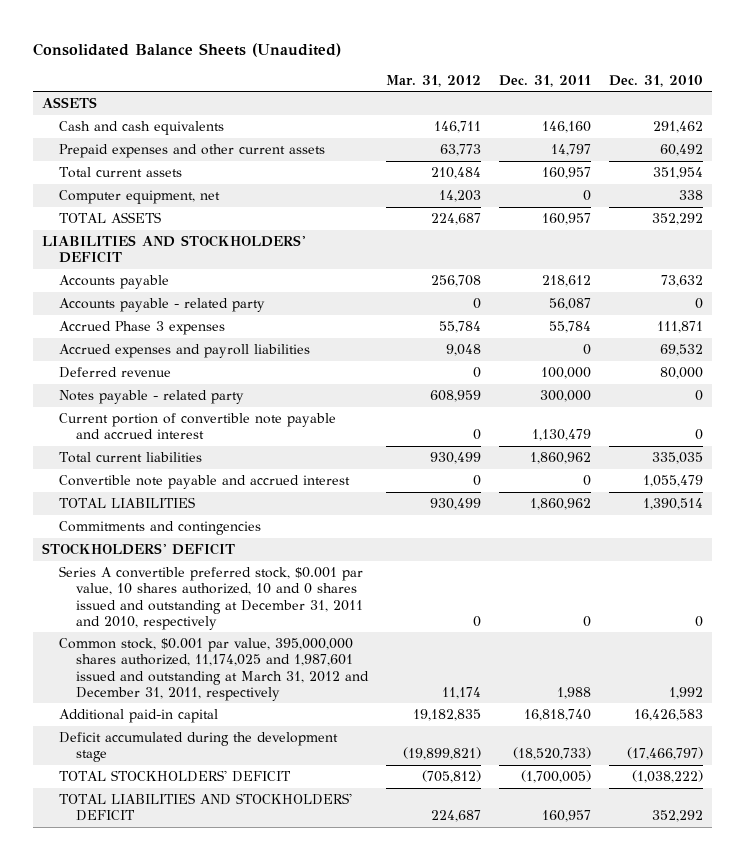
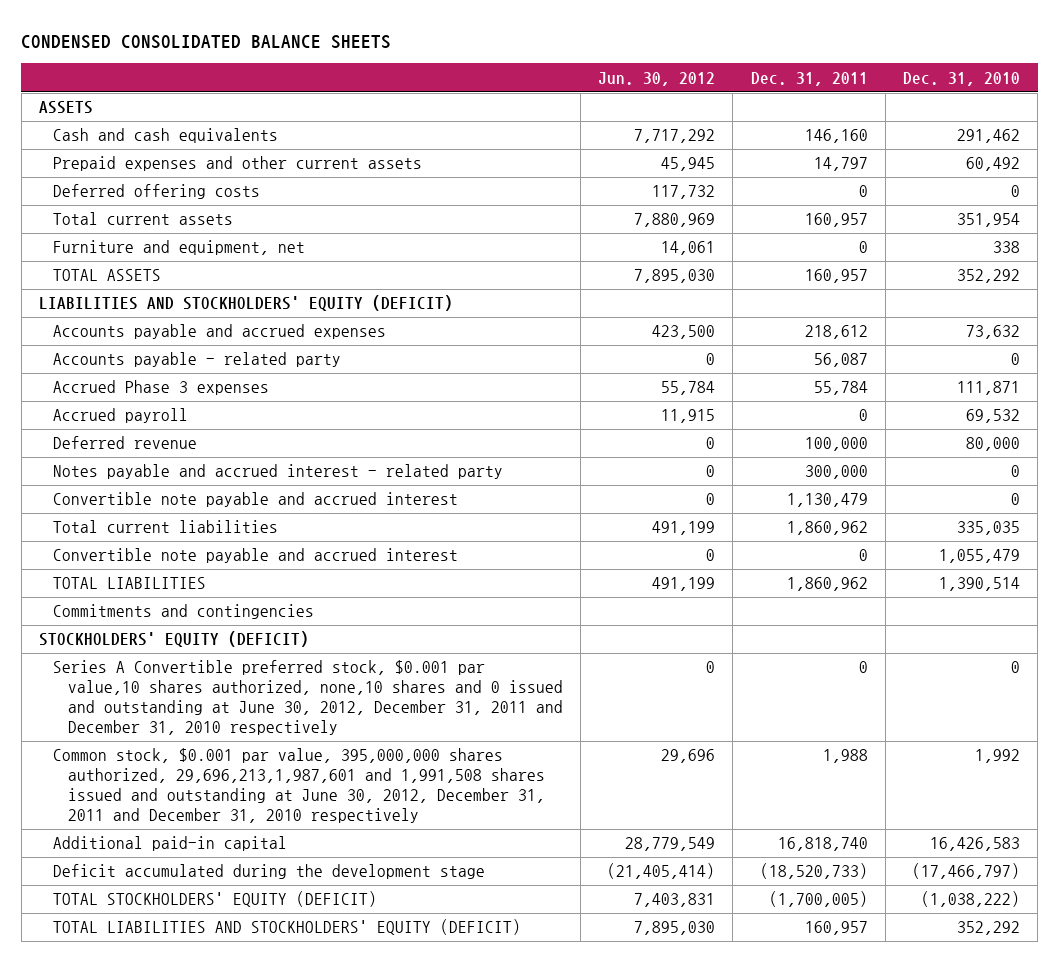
- Consolidated Balance Sheets (Unaudited)
+ CONDENSED CONSOLIDATED BALANCE SHEETS
- | Mar. 31, 2012 | Dec. 31, 2011 | Dec. 31, 2010
+ | Jun. 30, 2012 | Dec. 31, 2011 | Dec. 31, 2010
+ Deferred offering costs | 117,732 | 0 | 0
- Computer equipment, net | 14,203 | 0 | 338
+ Furniture and equipment, net | 14,061 | 0 | 338
- LIABILITIES AND STOCKHOLDERS' DEFICIT
- Accounts payable | 256,708 | 218,612 | 73,632
+ LIABILITIES AND STOCKHOLDERS' EQUITY (DEFICIT)
+ Accounts payable and accrued expenses | 423,500 | 218,612 | 73,632
- Accrued expenses and payroll liabilities | 9,048 | 0 | 69,532
+ Accrued payroll | 11,915 | 0 | 69,532
- Notes payable - related party | 608,959 | 300,000 | 0
- Current portion of convertible note payable and accrued interest | 0 | 1,130,479 | 0
+ Notes payable and accrued interest - related party | 0 | 300,000 | 0
+ Convertible note payable and accrued interest | 0 | 1,130,479 | 0
- STOCKHOLDERS' DEFICIT
- Series A convertible preferred stock, $0.001 par value, 10 shares authorized, 10 and 0 shares issued and outstanding at December 31, 2011 and 2010, respectively | 0 | 0 | 0
- Common stock, $0.001 par value, 395,000,000 shares authorized, 11,174,025 and 1,987,601 issued and outstanding at March 31, 2012 and December 31, 2011, respectively | 11,174 | 1,988 | 1,992
+ STOCKHOLDERS' EQUITY (DEFICIT)
+ Series A Convertible preferred stock, $0.001 par value,10 shares authorized, none,10 shares and 0 issued and outstanding at June 30, 2012, December 31, 2011 and December 31, 2010 respectively | 0 | 0 | 0
+ Common stock, $0.001 par value, 395,000,000 shares authorized, 29,696,213,1,987,601 and 1,991,508 shares issued and outstanding at June 30, 2012, December 31, 2011 and December 31, 2010 respectively | 29,696 | 1,988 | 1,992
- TOTAL STOCKHOLDERS' DEFICIT | (705,812) | (1,700,005) | (1,038,222)
- TOTAL LIABILITIES AND STOCKHOLDERS' DEFICIT | 224,687 | 160,957 | 352,292
+ TOTAL STOCKHOLDERS' EQUITY (DEFICIT) | 7,403,831 | (1,700,005) | (1,038,222)
+ TOTAL LIABILITIES AND STOCKHOLDERS' EQUITY (DEFICIT) | 7,895,030 | 160,957 | 352,292

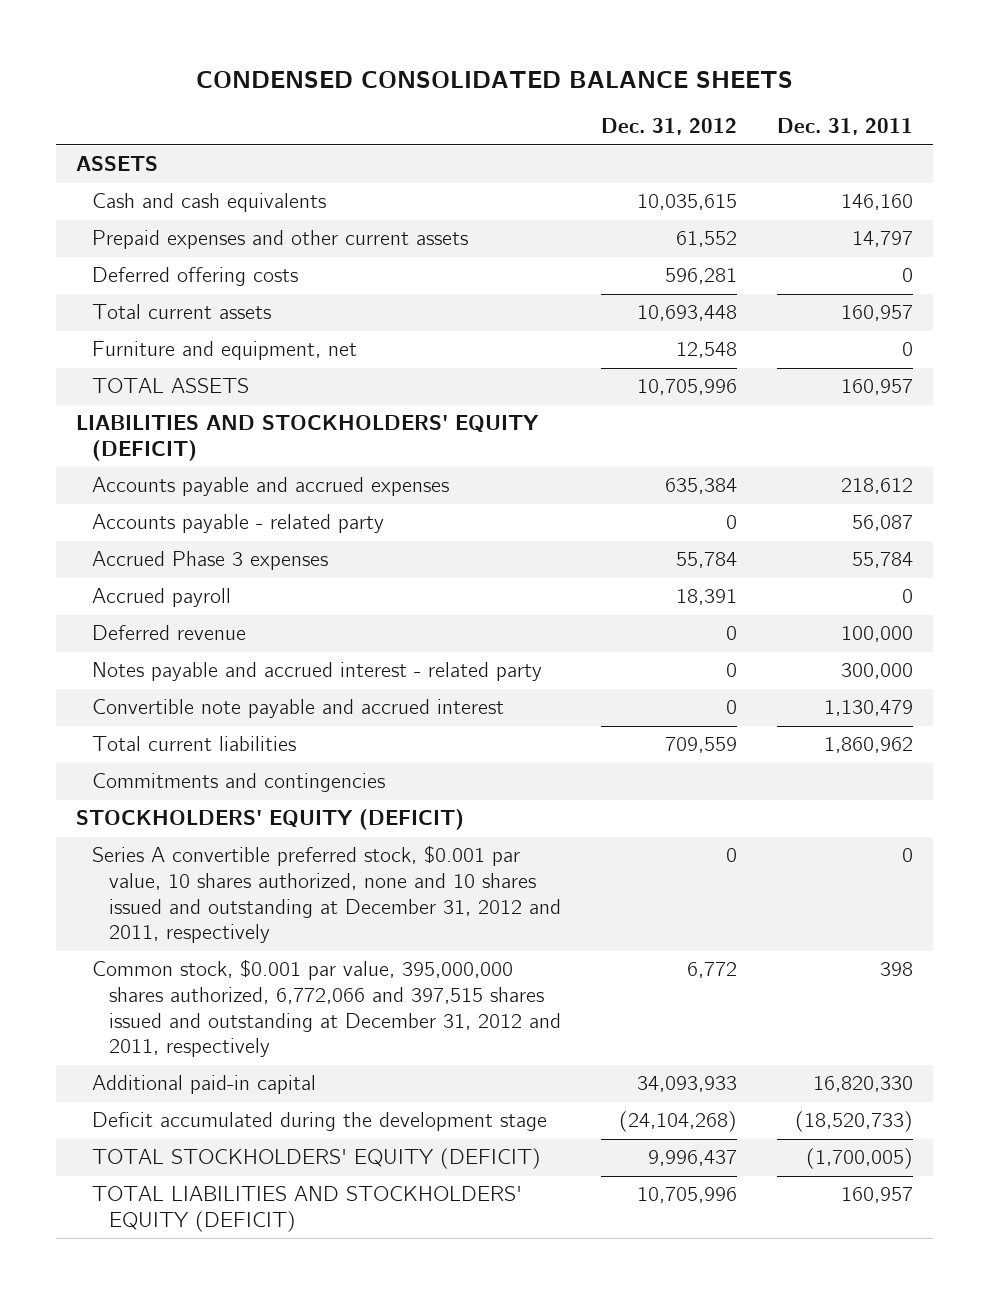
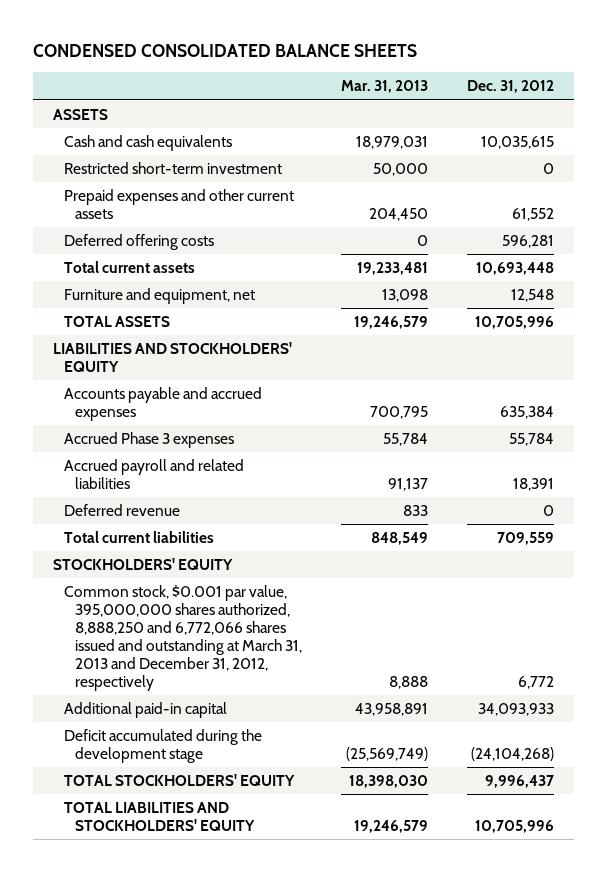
- | Dec. 31, 2012 | Dec. 31, 2011
+ | Mar. 31, 2013 | Dec. 31, 2012
+ Restricted short-term investment | 50,000 | 0
- LIABILITIES AND STOCKHOLDERS' EQUITY (DEFICIT)
+ LIABILITIES AND STOCKHOLDERS' EQUITY
- Accounts payable - related party | 0 | 56,087
- Accrued payroll | 18,391 | 0
+ Accrued payroll and related liabilities | 91,137 | 18,391
- Notes payable and accrued interest - related party | 0 | 300,000
- Convertible note payable and accrued interest | 0 | 1,130,479
- Commitments and contingencies
- STOCKHOLDERS' EQUITY (DEFICIT)
- Series A convertible preferred stock, $0.001 par value, 10 shares authorized, none and 10 shares issued and outstanding at December 31, 2012 and 2011, respectively | 0 | 0
- Common stock, $0.001 par value, 395,000,000 shares authorized, 6,772,066 and 397,515 shares issued and outstanding at December 31, 2012 and 2011, respectively | 6,772 | 398
+ STOCKHOLDERS' EQUITY
+ Common stock, $0.001 par value, 395,000,000 shares authorized, 8,888,250 and 6,772,066 shares issued and outstanding at March 31, 2013 and December 31, 2012, respectively | 8,888 | 6,772
- TOTAL STOCKHOLDERS' EQUITY (DEFICIT) | 9,996,437 | (1,700,005)
- TOTAL LIABILITIES AND STOCKHOLDERS' EQUITY (DEFICIT) | 10,705,996 | 160,957
+ TOTAL STOCKHOLDERS' EQUITY | 18,398,030 | 9,996,437
+ TOTAL LIABILITIES AND STOCKHOLDERS' EQUITY | 19,246,579 | 10,705,996

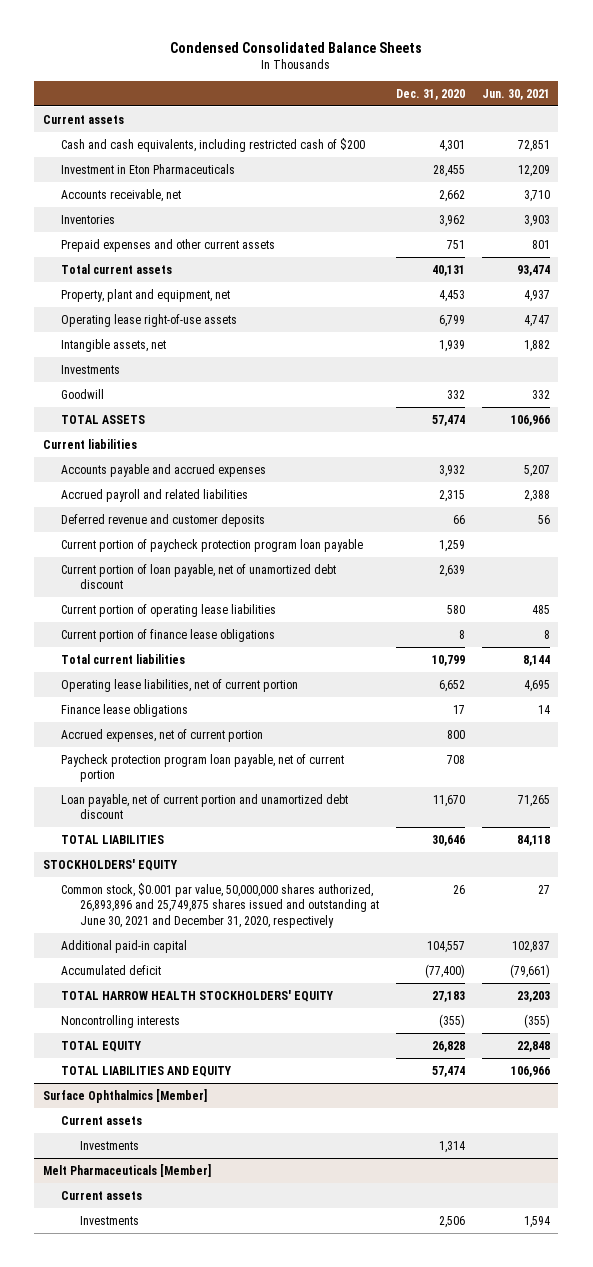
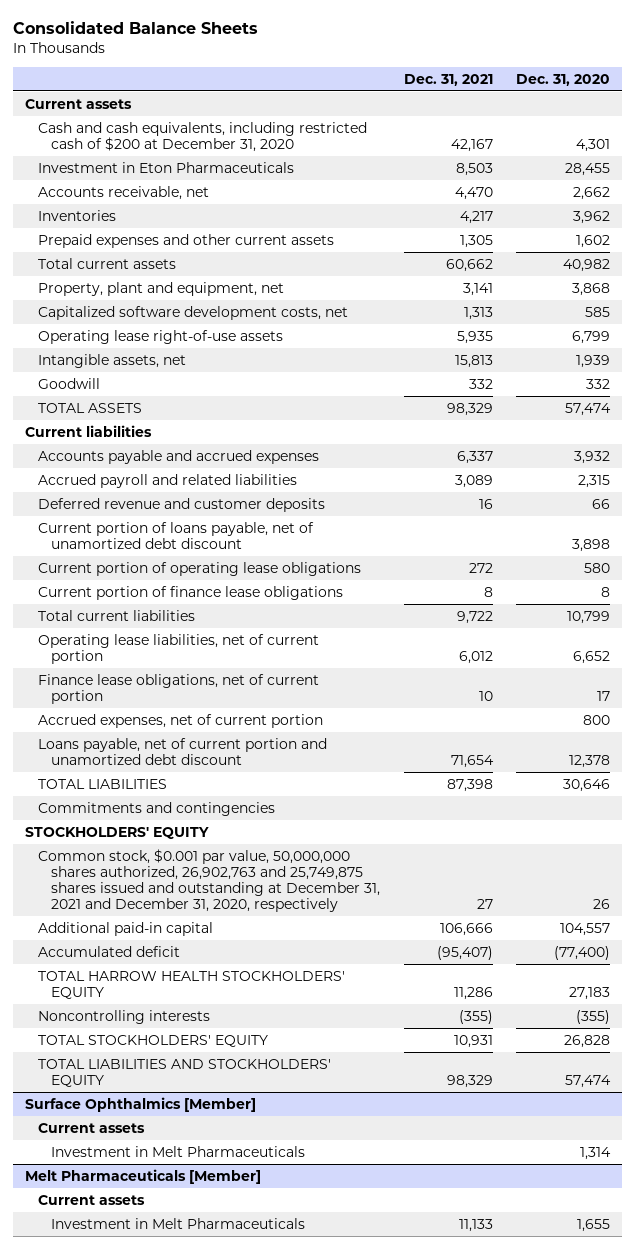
- Condensed Consolidated Balance Sheets
+ Consolidated Balance Sheets
- | Dec. 31, 2020 | Jun. 30, 2021
+ | Dec. 31, 2021 | Dec. 31, 2020
- Cash and cash equivalents, including restricted cash of $200 | 4,301 | 72,851
+ Cash and cash equivalents, including restricted cash of $200 at December 31, 2020 | 42,167 | 4,301
- Prepaid expenses and other current assets | 751 | 801
- Total current assets | 40,131 | 93,474
- Property, plant and equipment, net | 4,453 | 4,937
+ Prepaid expenses and other current assets | 1,305 | 1,602
+ Total current assets | 60,662 | 40,982
+ Property, plant and equipment, net | 3,141 | 3,868
+ Capitalized software development costs, net | 1,313 | 585
- Investments
- Current portion of paycheck protection program loan payable | 1,259 |
- Current portion of loan payable, net of unamortized debt discount | 2,639 |
- Current portion of operating lease liabilities | 580 | 485
+ Current portion of loans payable, net of unamortized debt discount | | 3,898
+ Current portion of operating lease obligations | 272 | 580
- Finance lease obligations | 17 | 14
+ Finance lease obligations, net of current portion | 10 | 17
- Paycheck protection program loan payable, net of current portion | 708 |
- Loan payable, net of current portion and unamortized debt discount | 11,670 | 71,265
+ Loans payable, net of current portion and unamortized debt discount | 71,654 | 12,378
+ Commitments and contingencies
- Common stock, $0.001 par value, 50,000,000 shares authorized, 26,893,896 and 25,749,875 shares issued and outstanding at June 30, 2021 and December 31, 2020, respectively | 26 | 27
+ Common stock, $0.001 par value, 50,000,000 shares authorized, 26,902,763 and 25,749,875 shares issued and outstanding at December 31, 2021 and December 31, 2020, respectively | 27 | 26
- TOTAL EQUITY | 26,828 | 22,848
- TOTAL LIABILITIES AND EQUITY | 57,474 | 106,966
+ TOTAL STOCKHOLDERS' EQUITY | 10,931 | 26,828
+ TOTAL LIABILITIES AND STOCKHOLDERS' EQUITY | 98,329 | 57,474
@ Surface Ophthalmics [Member]
- Investments | 1,314 |
+ Investment in Melt Pharmaceuticals | | 1,314
@ Melt Pharmaceuticals [Member]
- Investments | 2,506 | 1,594
+ Investment in Melt Pharmaceuticals | 11,133 | 1,655

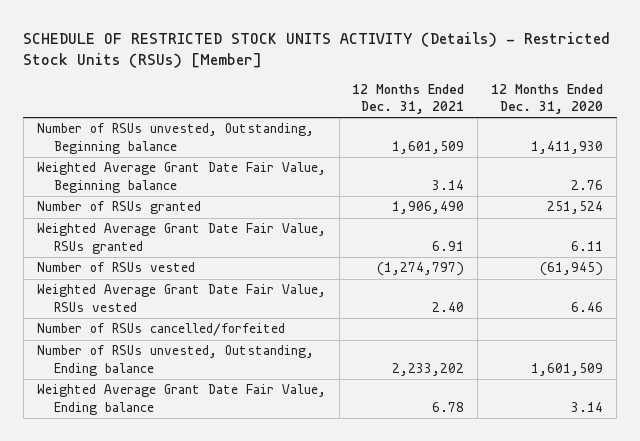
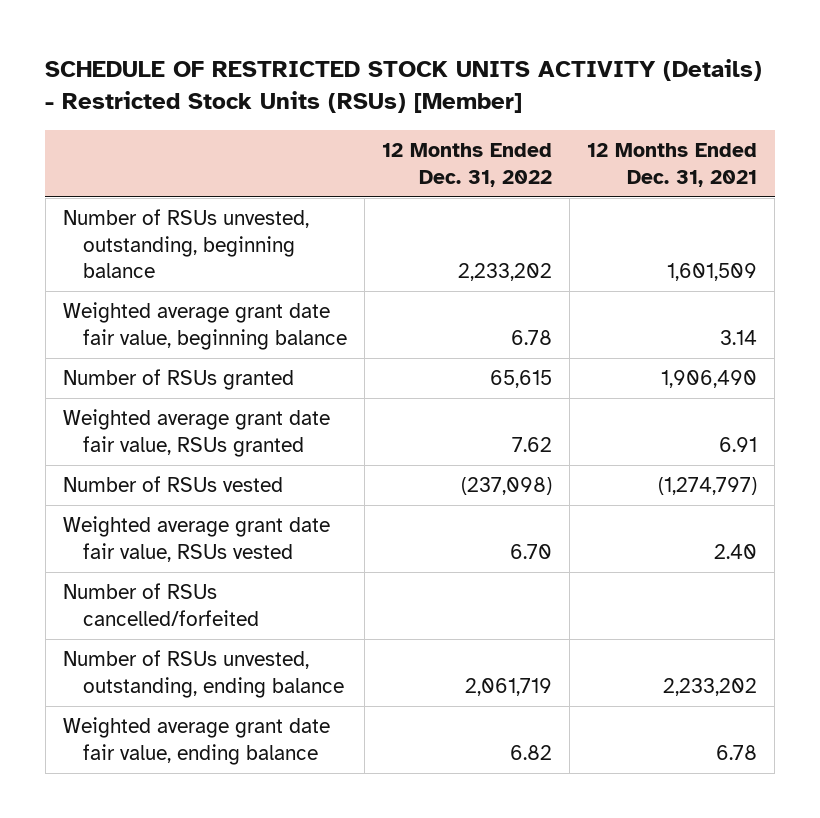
- | 12 Months Ended Dec. 31, 2021 | 12 Months Ended Dec. 31, 2020
+ | 12 Months Ended Dec. 31, 2022 | 12 Months Ended Dec. 31, 2021
- Number of RSUs unvested, Outstanding, Beginning balance | 1,601,509 | 1,411,930
- Weighted Average Grant Date Fair Value, Beginning balance | 3.14 | 2.76
+ Number of RSUs unvested, outstanding, beginning balance | 2,233,202 | 1,601,509
+ Weighted average grant date fair value, beginning balance | 6.78 | 3.14
- Weighted Average Grant Date Fair Value, RSUs granted | 6.91 | 6.11
+ Weighted average grant date fair value, RSUs granted | 7.62 | 6.91
- Weighted Average Grant Date Fair Value, RSUs vested | 2.40 | 6.46
+ Weighted average grant date fair value, RSUs vested | 6.70 | 2.40
- Number of RSUs unvested, Outstanding, Ending balance | 2,233,202 | 1,601,509
- Weighted Average Grant Date Fair Value, Ending balance | 6.78 | 3.14
+ Number of RSUs unvested, outstanding, ending balance | 2,061,719 | 2,233,202
+ Weighted average grant date fair value, ending balance | 6.82 | 6.78

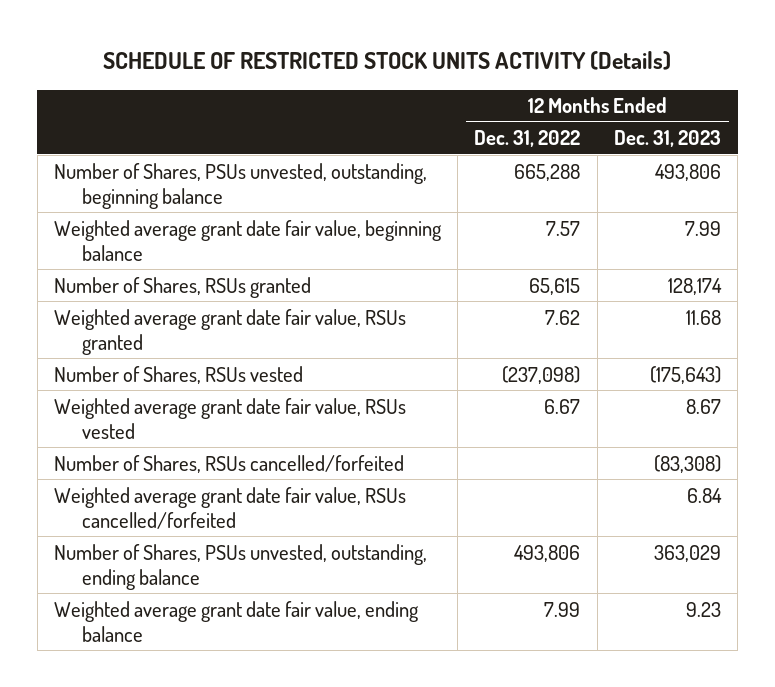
- SCHEDULE OF RESTRICTED STOCK UNITS ACTIVITY (Details) - Restricted Stock Units (RSUs) [Member]
+ SCHEDULE OF RESTRICTED STOCK UNITS ACTIVITY (Details)
- | 12 Months Ended Dec. 31, 2022 | 12 Months Ended Dec. 31, 2021
+ | 12 Months Ended Dec. 31, 2022 | 12 Months Ended Dec. 31, 2023
- Number of RSUs unvested, outstanding, beginning balance | 2,233,202 | 1,601,509
- Weighted average grant date fair value, beginning balance | 6.78 | 3.14
- Number of RSUs granted | 65,615 | 1,906,490
+ Number of Shares, PSUs unvested, outstanding, beginning balance | 665,288 | 493,806
+ Weighted average grant date fair value, beginning balance | 7.57 | 7.99
+ Number of Shares, RSUs granted | 65,615 | 128,174
- Number of RSUs vested | (237,098) | (1,274,797)
- Weighted average grant date fair value, RSUs vested | 6.70 | 2.40
- Number of RSUs cancelled/forfeited
- Number of RSUs unvested, outstanding, ending balance | 2,061,719 | 2,233,202
- Weighted average grant date fair value, ending balance | 6.82 | 6.78
+ Number of Shares, RSUs vested | (237,098) | (175,643)
+ Weighted average grant date fair value, RSUs vested | 6.67 | 8.67
+ Number of Shares, RSUs cancelled/forfeited | | (83,308)
+ Weighted average grant date fair value, RSUs cancelled/forfeited | | 6.84
+ Number of Shares, PSUs unvested, outstanding, ending balance | 493,806 | 363,029
+ Weighted average grant date fair value, ending balance | 7.99 | 9.23

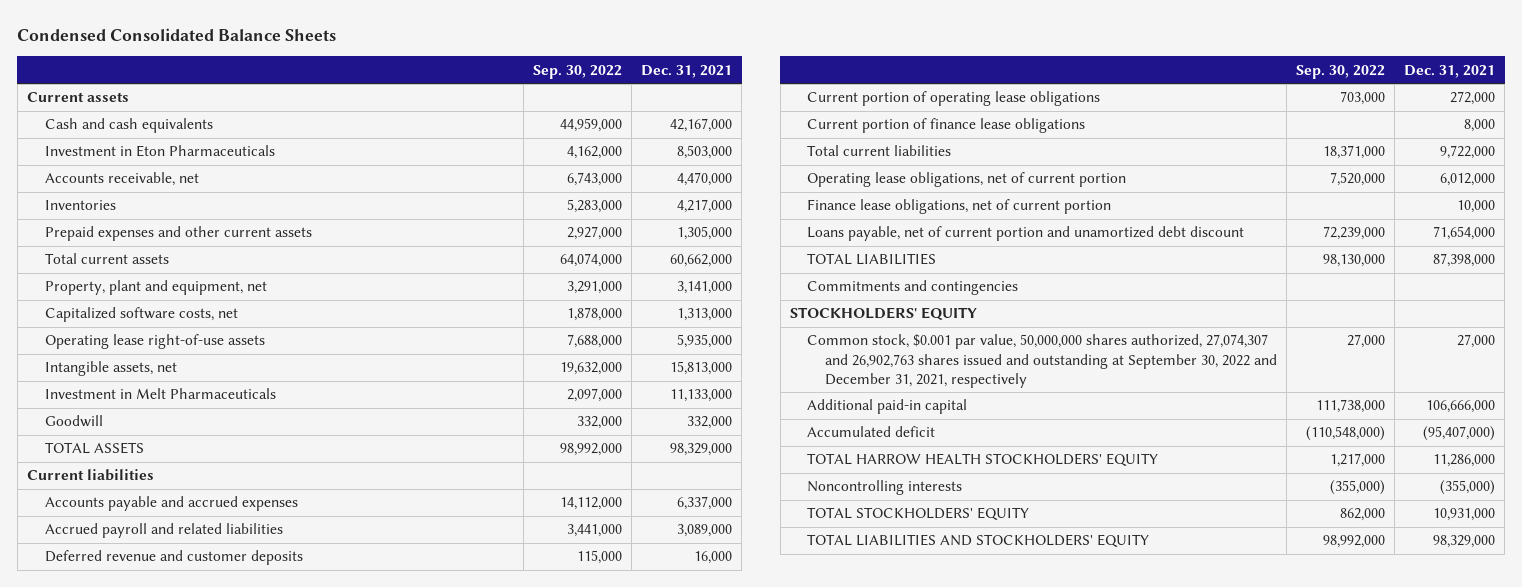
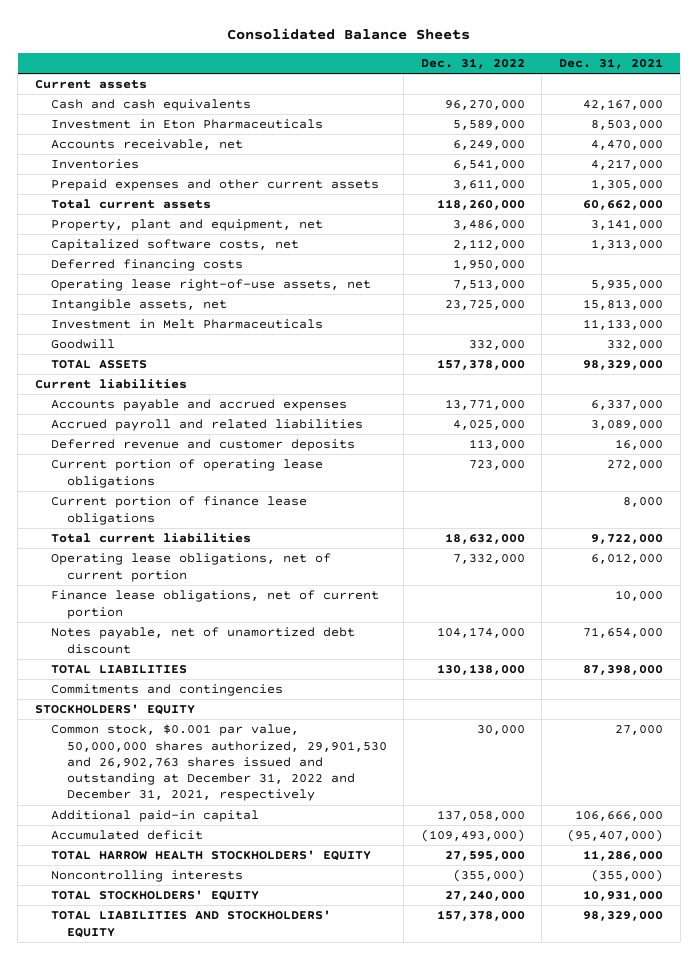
- Condensed Consolidated Balance Sheets
+ Consolidated Balance Sheets
- | Sep. 30, 2022 | Dec. 31, 2021
+ | Dec. 31, 2022 | Dec. 31, 2021
- Operating lease right-of-use assets | 7,688,000 | 5,935,000
+ Deferred financing costs | 1,950,000 |
+ Operating lease right-of-use assets, net | 7,513,000 | 5,935,000
- Loans payable, net of current portion and unamortized debt discount | 72,239,000 | 71,654,000
+ Notes payable, net of unamortized debt discount | 104,174,000 | 71,654,000
- Common stock, $0.001 par value, 50,000,000 shares authorized, 27,074,307 and 26,902,763 shares issued and outstanding at September 30, 2022 and December 31, 2021, respectively | 27,000 | 27,000
+ Common stock, $0.001 par value, 50,000,000 shares authorized, 29,901,530 and 26,902,763 shares issued and outstanding at December 31, 2022 and December 31, 2021, respectively | 30,000 | 27,000

